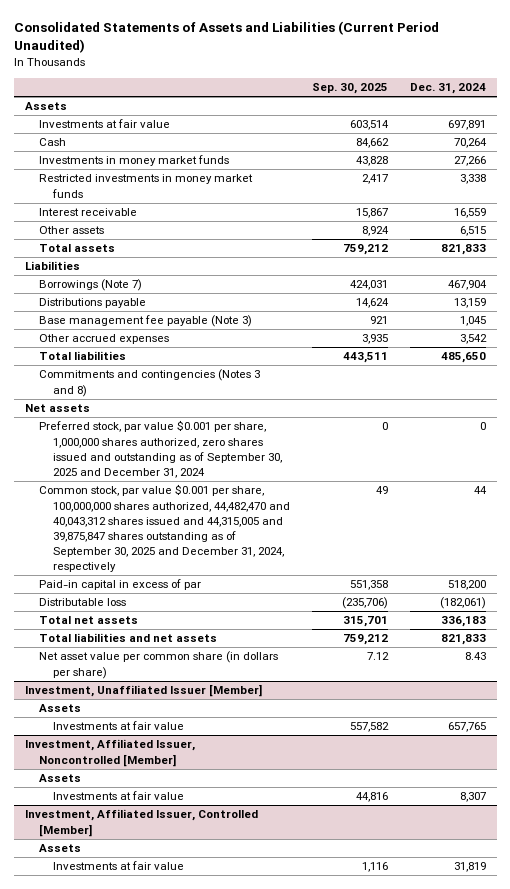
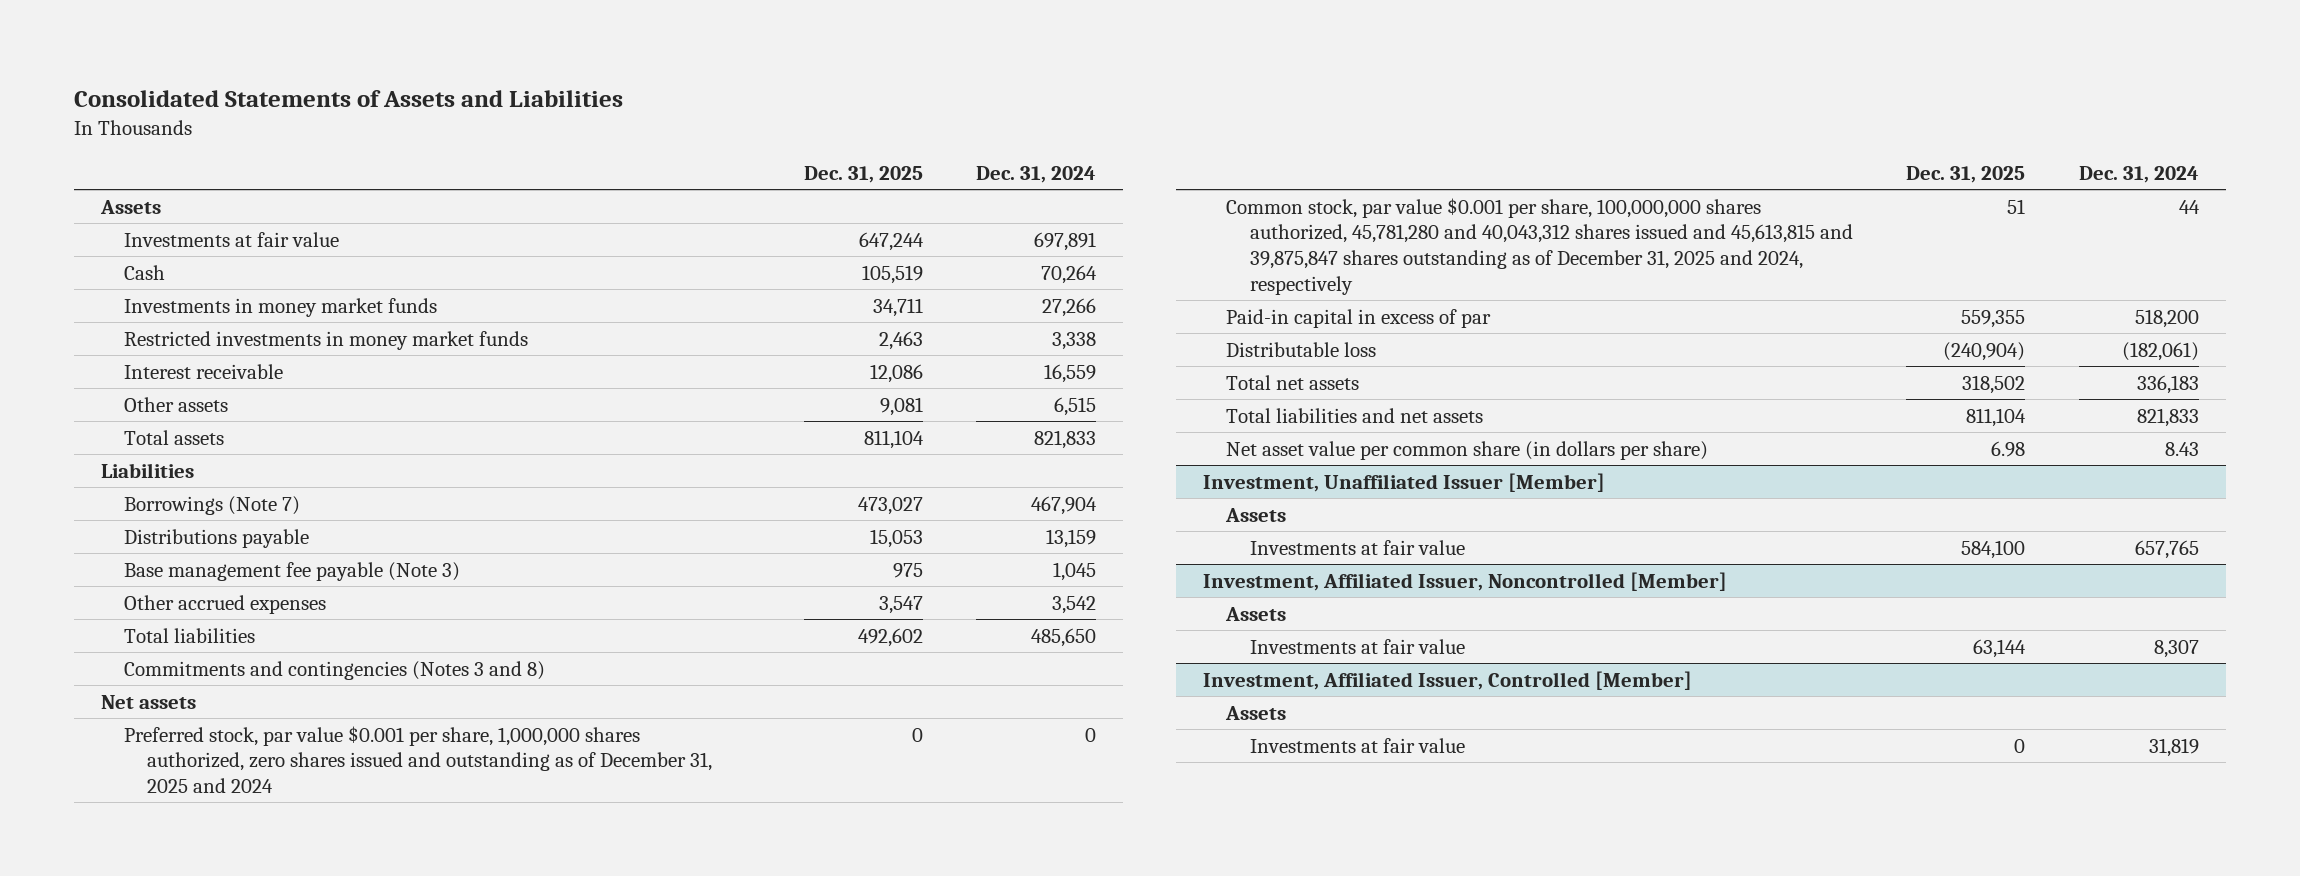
- Consolidated Statements of Assets and Liabilities (Current Period Unaudited)
+ Consolidated Statements of Assets and Liabilities
- | Sep. 30, 2025 | Dec. 31, 2024
+ | Dec. 31, 2025 | Dec. 31, 2024
- Preferred stock, par value $0.001 per share, 1,000,000 shares authorized, zero shares issued and outstanding as of September 30, 2025 and December 31, 2024 | 0 | 0
- Common stock, par value $0.001 per share, 100,000,000 shares authorized, 44,482,470 and 40,043,312 shares issued and 44,315,005 and 39,875,847 shares outstanding as of September 30, 2025 and December 31, 2024, respectively | 49 | 44
+ Preferred stock, par value $0.001 per share, 1,000,000 shares authorized, zero shares issued and outstanding as of December 31, 2025 and 2024 | 0 | 0
+ Common stock, par value $0.001 per share, 100,000,000 shares authorized, 45,781,280 and 40,043,312 shares issued and 45,613,815 and 39,875,847 shares outstanding as of December 31, 2025 and 2024, respectively | 51 | 44

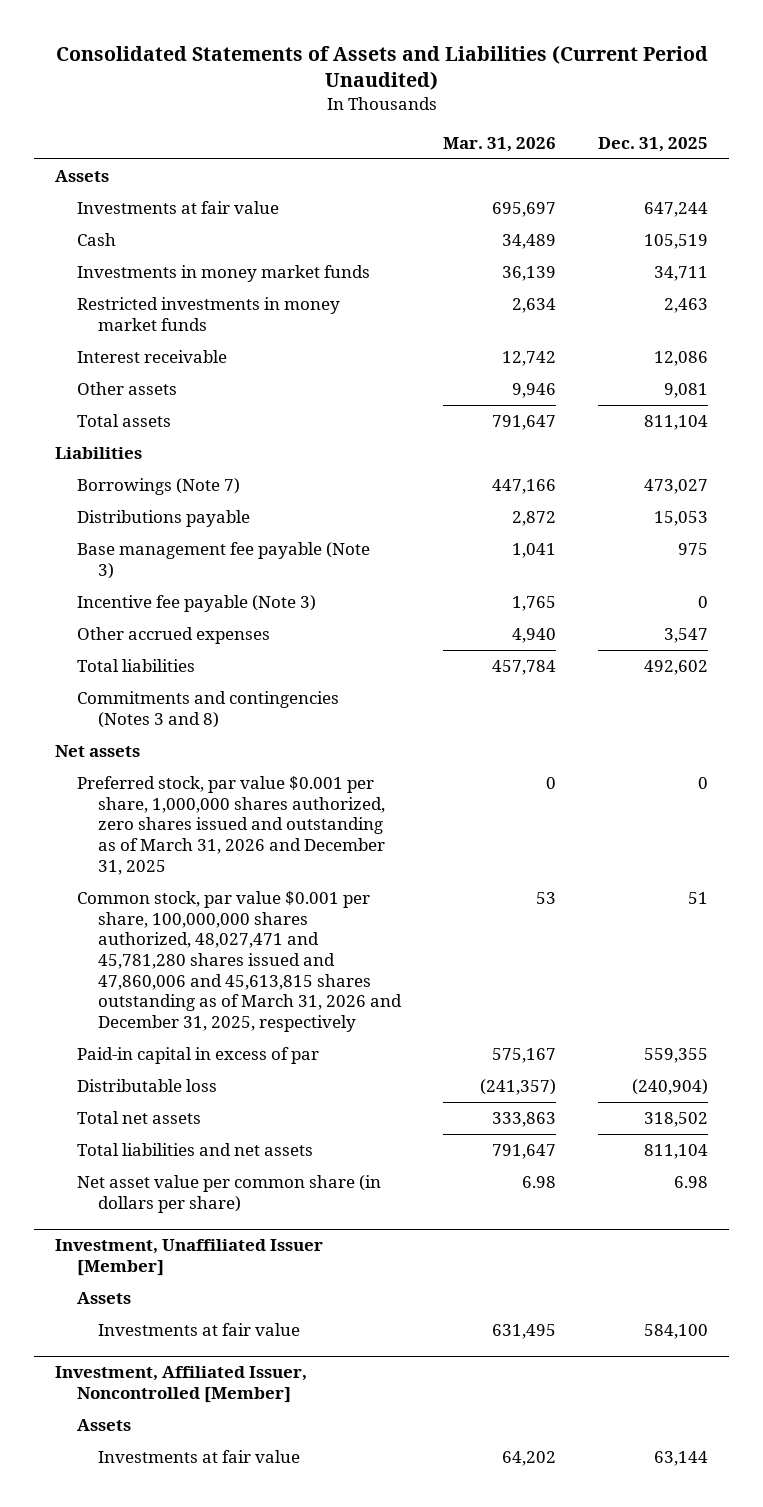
- Consolidated Statements of Assets and Liabilities
+ Consolidated Statements of Assets and Liabilities (Current Period Unaudited)
- | Dec. 31, 2025 | Dec. 31, 2024
+ | Mar. 31, 2026 | Dec. 31, 2025
+ Incentive fee payable (Note 3) | 1,765 | 0
- Preferred stock, par value $0.001 per share, 1,000,000 shares authorized, zero shares issued and outstanding as of December 31, 2025 and 2024 | 0 | 0
- Common stock, par value $0.001 per share, 100,000,000 shares authorized, 45,781,280 and 40,043,312 shares issued and 45,613,815 and 39,875,847 shares outstanding as of December 31, 2025 and 2024, respectively | 51 | 44
+ Preferred stock, par value $0.001 per share, 1,000,000 shares authorized, zero shares issued and outstanding as of March 31, 2026 and December 31, 2025 | 0 | 0
+ Common stock, par value $0.001 per share, 100,000,000 shares authorized, 48,027,471 and 45,781,280 shares issued and 47,860,006 and 45,613,815 shares outstanding as of March 31, 2026 and December 31, 2025, respectively | 53 | 51
- Investment, Affiliated Issuer, Controlled [Member]
- Assets
- Investments at fair value | 0 | 31,819

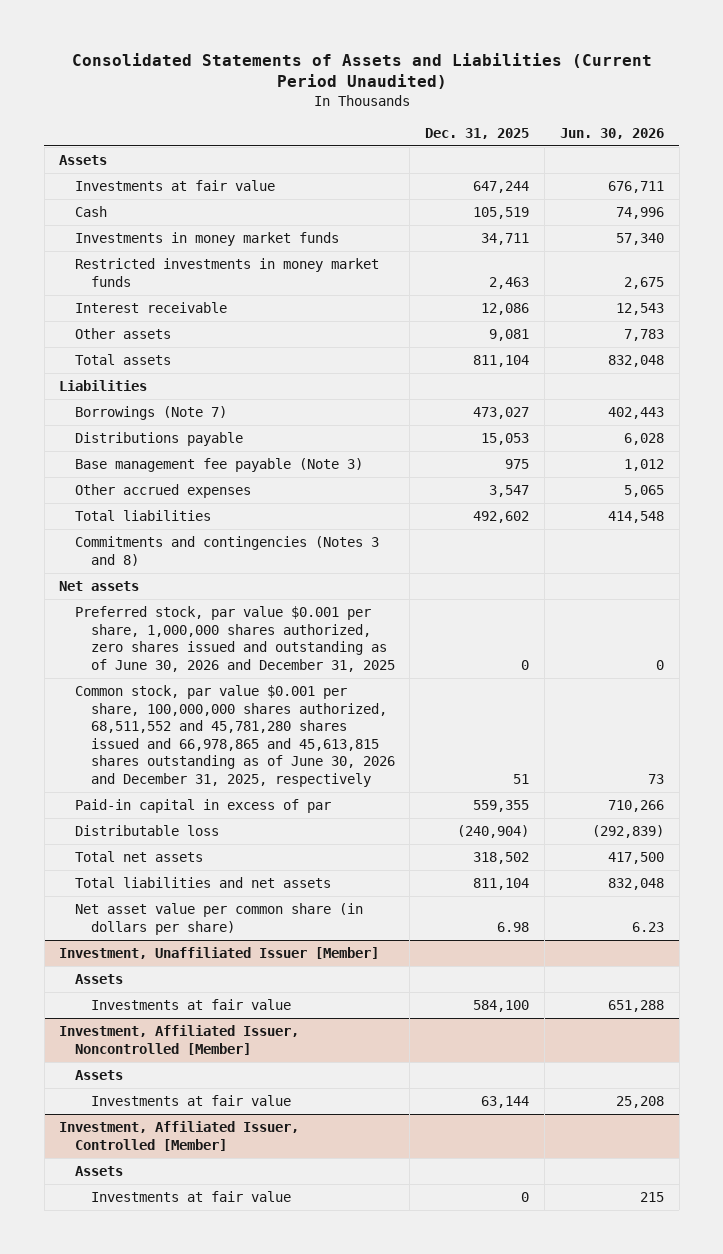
- | Mar. 31, 2026 | Dec. 31, 2025
+ | Dec. 31, 2025 | Jun. 30, 2026
- Incentive fee payable (Note 3) | 1,765 | 0
- Preferred stock, par value $0.001 per share, 1,000,000 shares authorized, zero shares issued and outstanding as of March 31, 2026 and December 31, 2025 | 0 | 0
- Common stock, par value $0.001 per share, 100,000,000 shares authorized, 48,027,471 and 45,781,280 shares issued and 47,860,006 and 45,613,815 shares outstanding as of March 31, 2026 and December 31, 2025, respectively | 53 | 51
+ Preferred stock, par value $0.001 per share, 1,000,000 shares authorized, zero shares issued and outstanding as of June 30, 2026 and December 31, 2025 | 0 | 0
+ Common stock, par value $0.001 per share, 100,000,000 shares authorized, 68,511,552 and 45,781,280 shares issued and 66,978,865 and 45,613,815 shares outstanding as of June 30, 2026 and December 31, 2025, respectively | 51 | 73
+ Investment, Affiliated Issuer, Controlled [Member]
+ Assets
+ Investments at fair value | 0 | 215

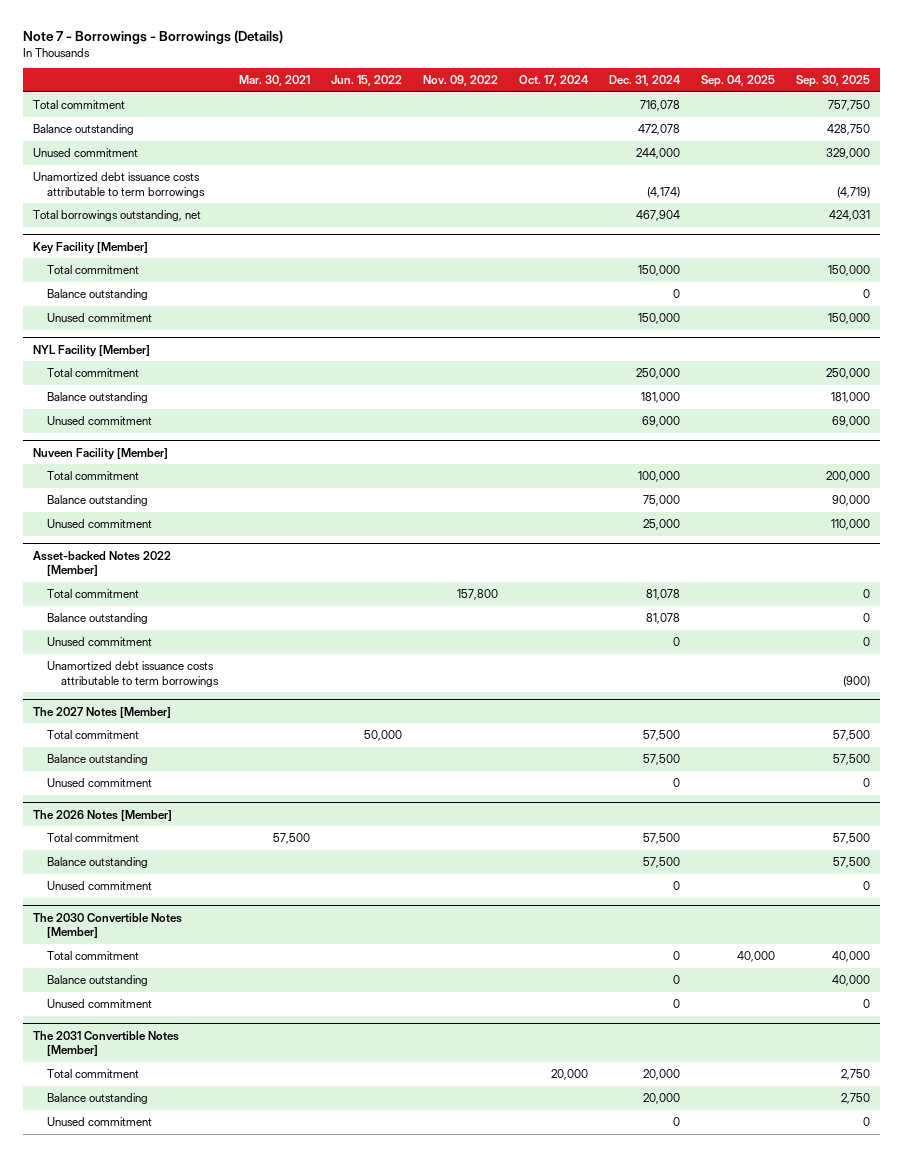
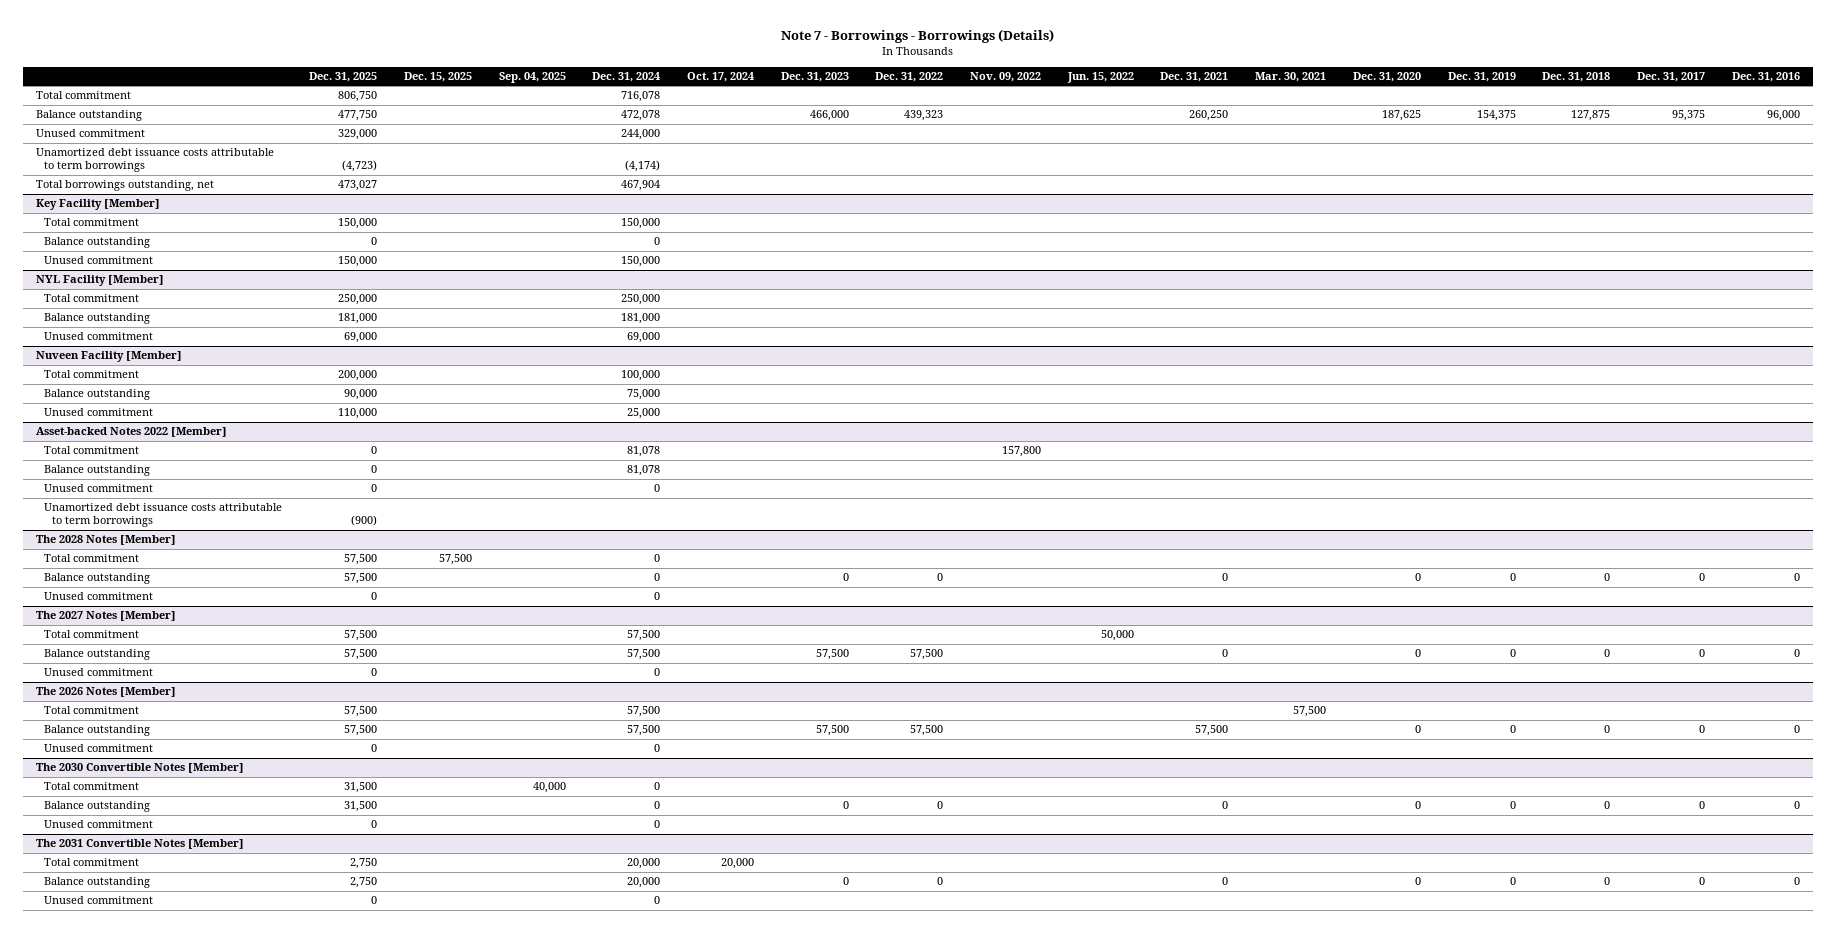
- | Mar. 30, 2021 | Jun. 15, 2022 | Nov. 09, 2022 | Oct. 17, 2024 | Dec. 31, 2024 | Sep. 04, 2025 | Sep. 30, 2025
+ | Dec. 31, 2025 | Dec. 15, 2025 | Sep. 04, 2025 | Dec. 31, 2024 | Oct. 17, 2024 | Dec. 31, 2023 | Dec. 31, 2022 | Nov. 09, 2022 | Jun. 15, 2022 | Dec. 31, 2021 | Mar. 30, 2021 | Dec. 31, 2020 | Dec. 31, 2019 | Dec. 31, 2018 | Dec. 31, 2017 | Dec. 31, 2016
+ The 2028 Notes [Member]
+ Total commitment | 57,500 | 57,500 | | 0 | | | | | | | | | | | |
+ Balance outstanding | 57,500 | | | 0 | | 0 | 0 | | | 0 | | 0 | 0 | 0 | 0 | 0
+ Unused commitment | 0 | | | 0 | | | | | | | | | | | |

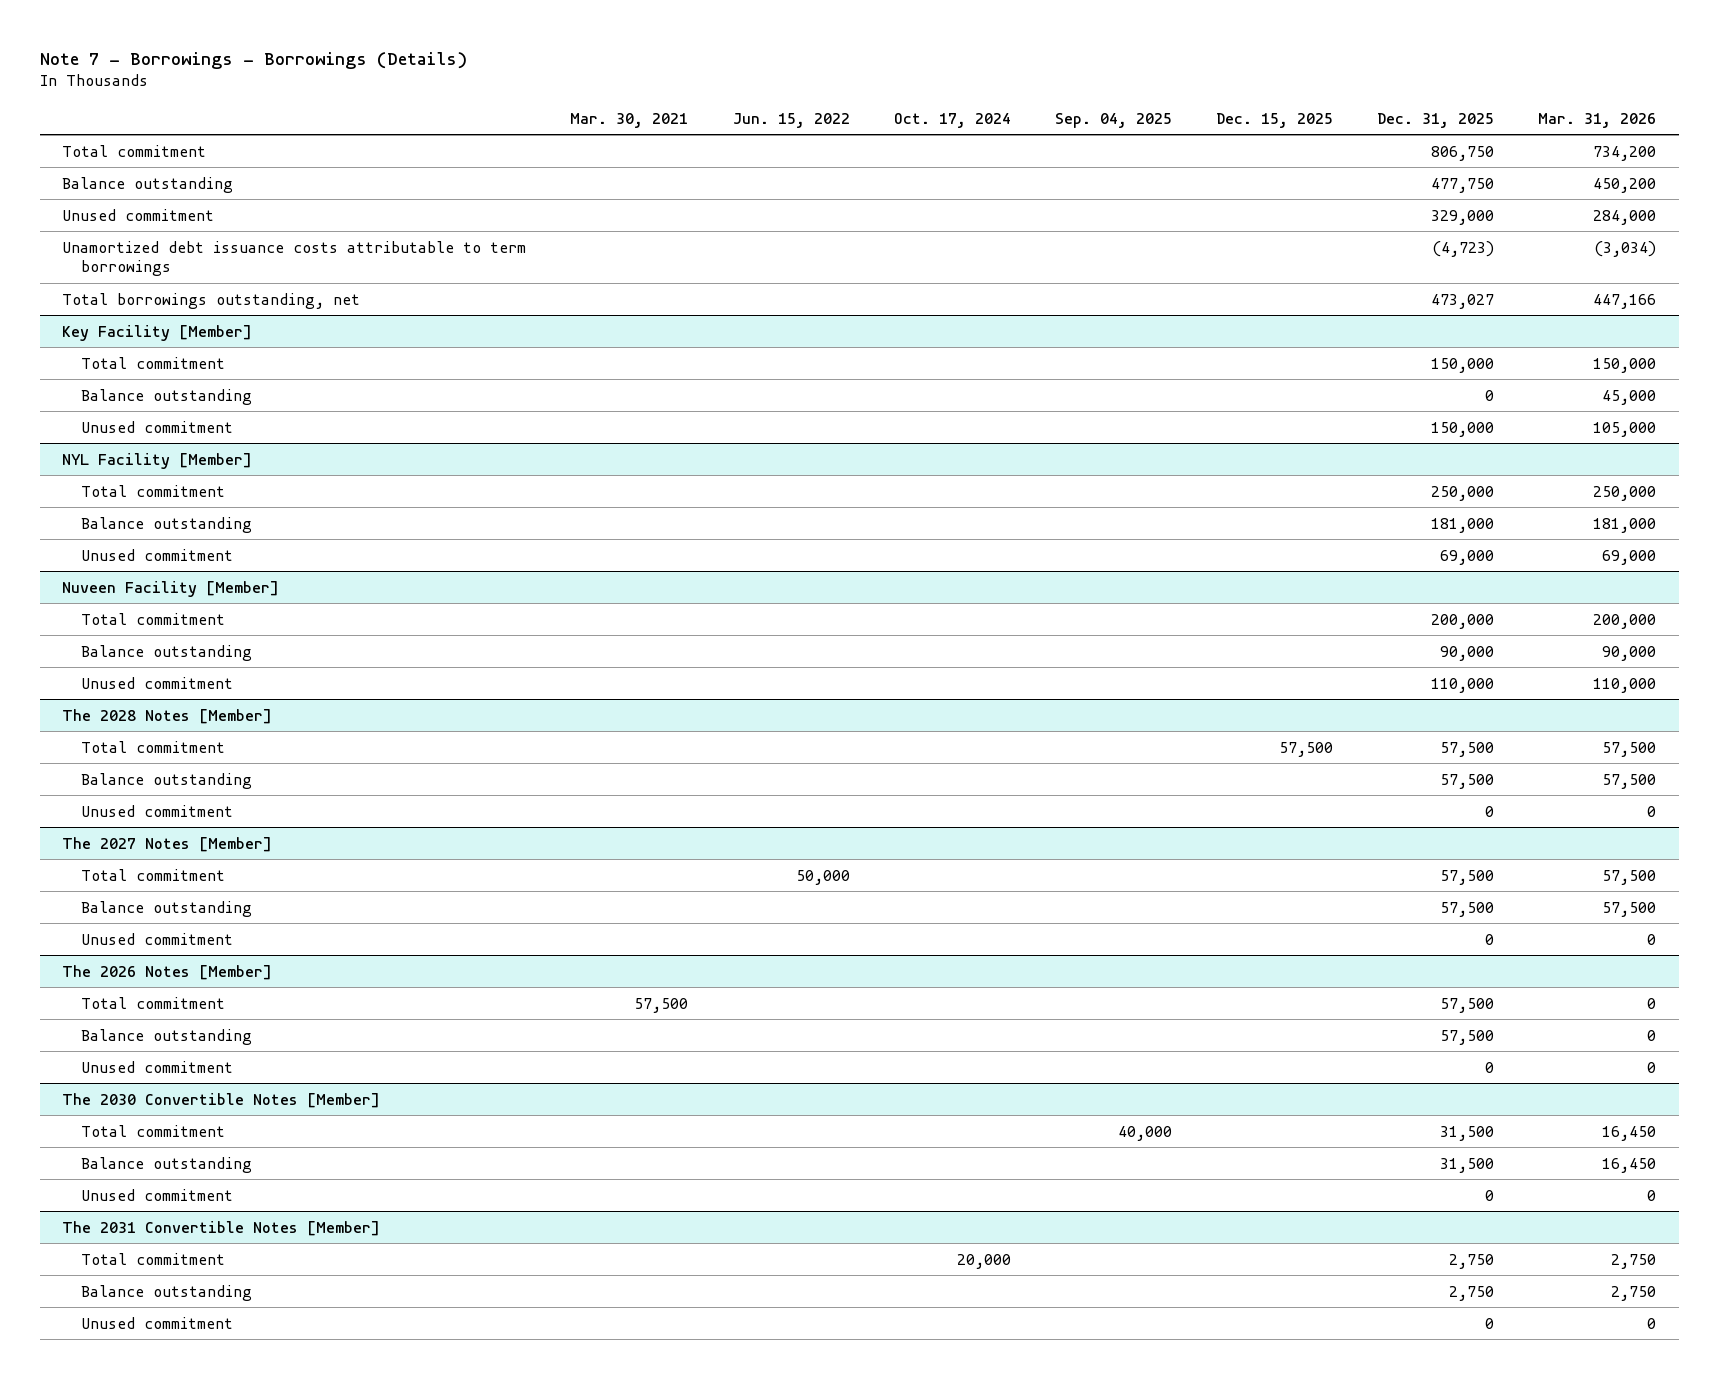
- | Dec. 31, 2025 | Dec. 15, 2025 | Sep. 04, 2025 | Dec. 31, 2024 | Oct. 17, 2024 | Dec. 31, 2023 | Dec. 31, 2022 | Nov. 09, 2022 | Jun. 15, 2022 | Dec. 31, 2021 | Mar. 30, 2021 | Dec. 31, 2020 | Dec. 31, 2019 | Dec. 31, 2018 | Dec. 31, 2017 | Dec. 31, 2016
+ | Mar. 30, 2021 | Jun. 15, 2022 | Oct. 17, 2024 | Sep. 04, 2025 | Dec. 15, 2025 | Dec. 31, 2025 | Mar. 31, 2026
- Asset-backed Notes 2022 [Member]
- Total commitment | 0 | | | 81,078 | | | | 157,800 | | | | | | | |
- Balance outstanding | 0 | | | 81,078 | | | | | | | | | | | |
- Unused commitment | 0 | | | 0 | | | | | | | | | | | |
- Unamortized debt issuance costs attributable to term borrowings | (900) | | | | | | | | | | | | | | |

